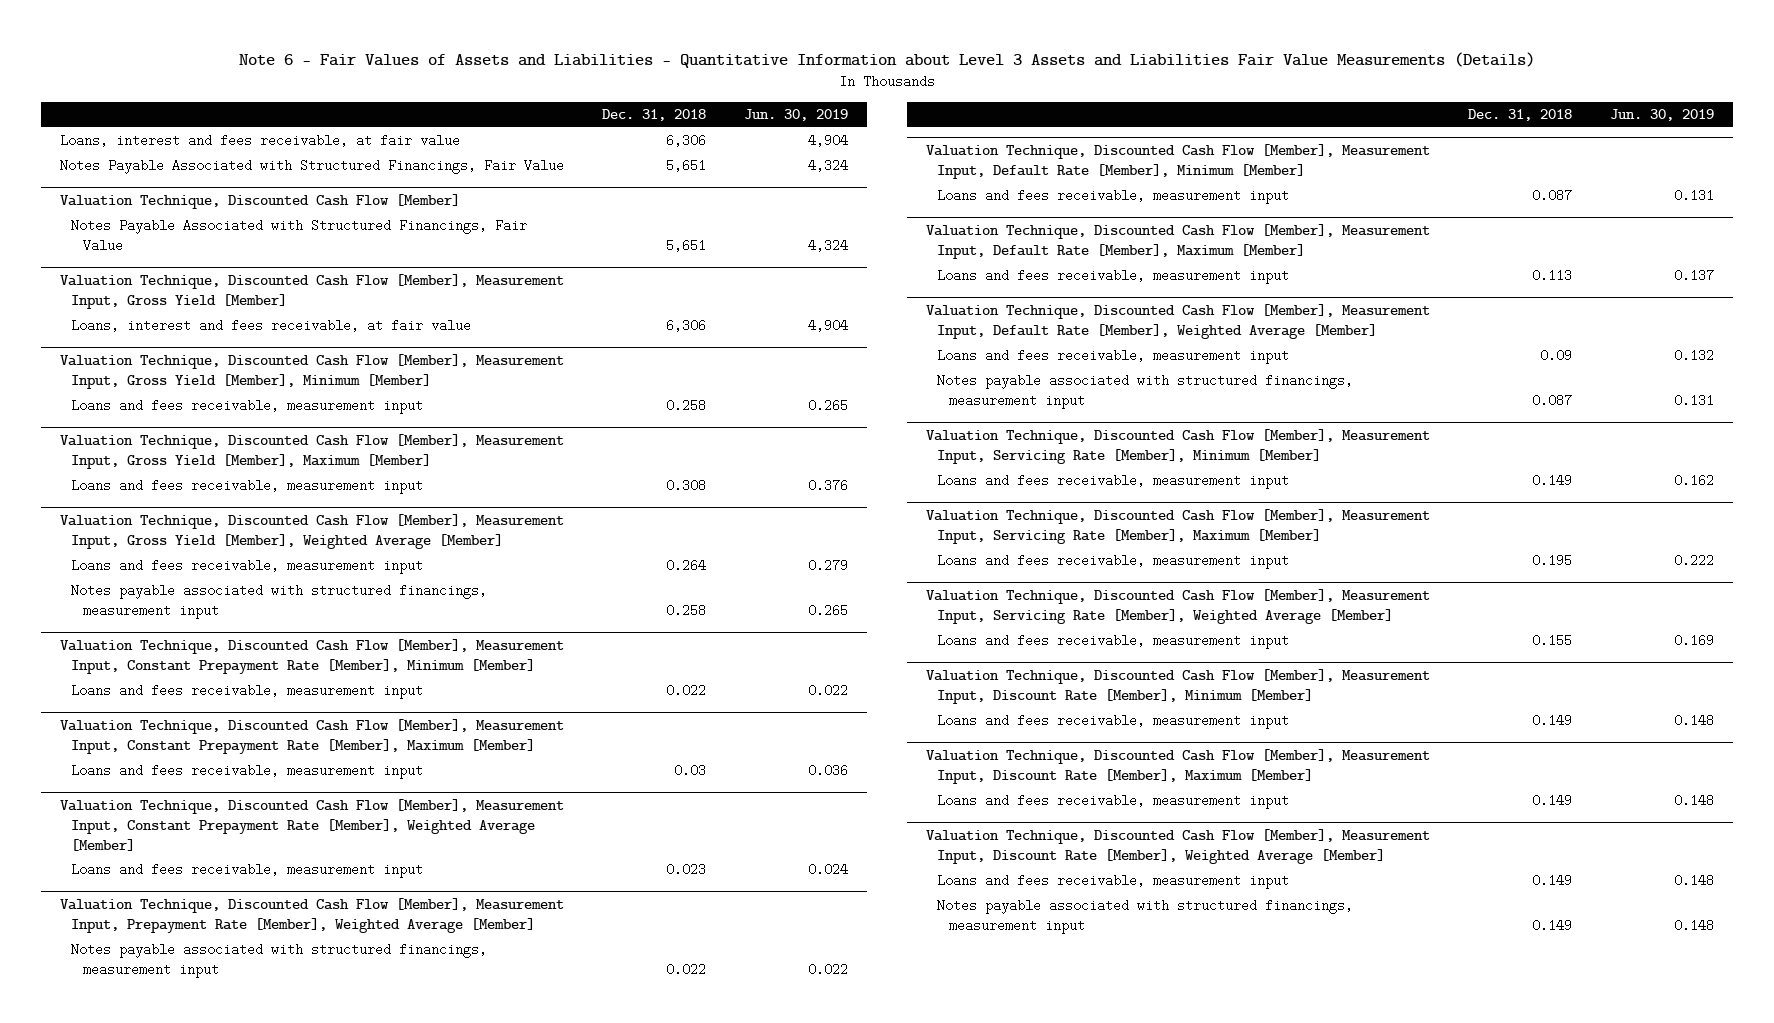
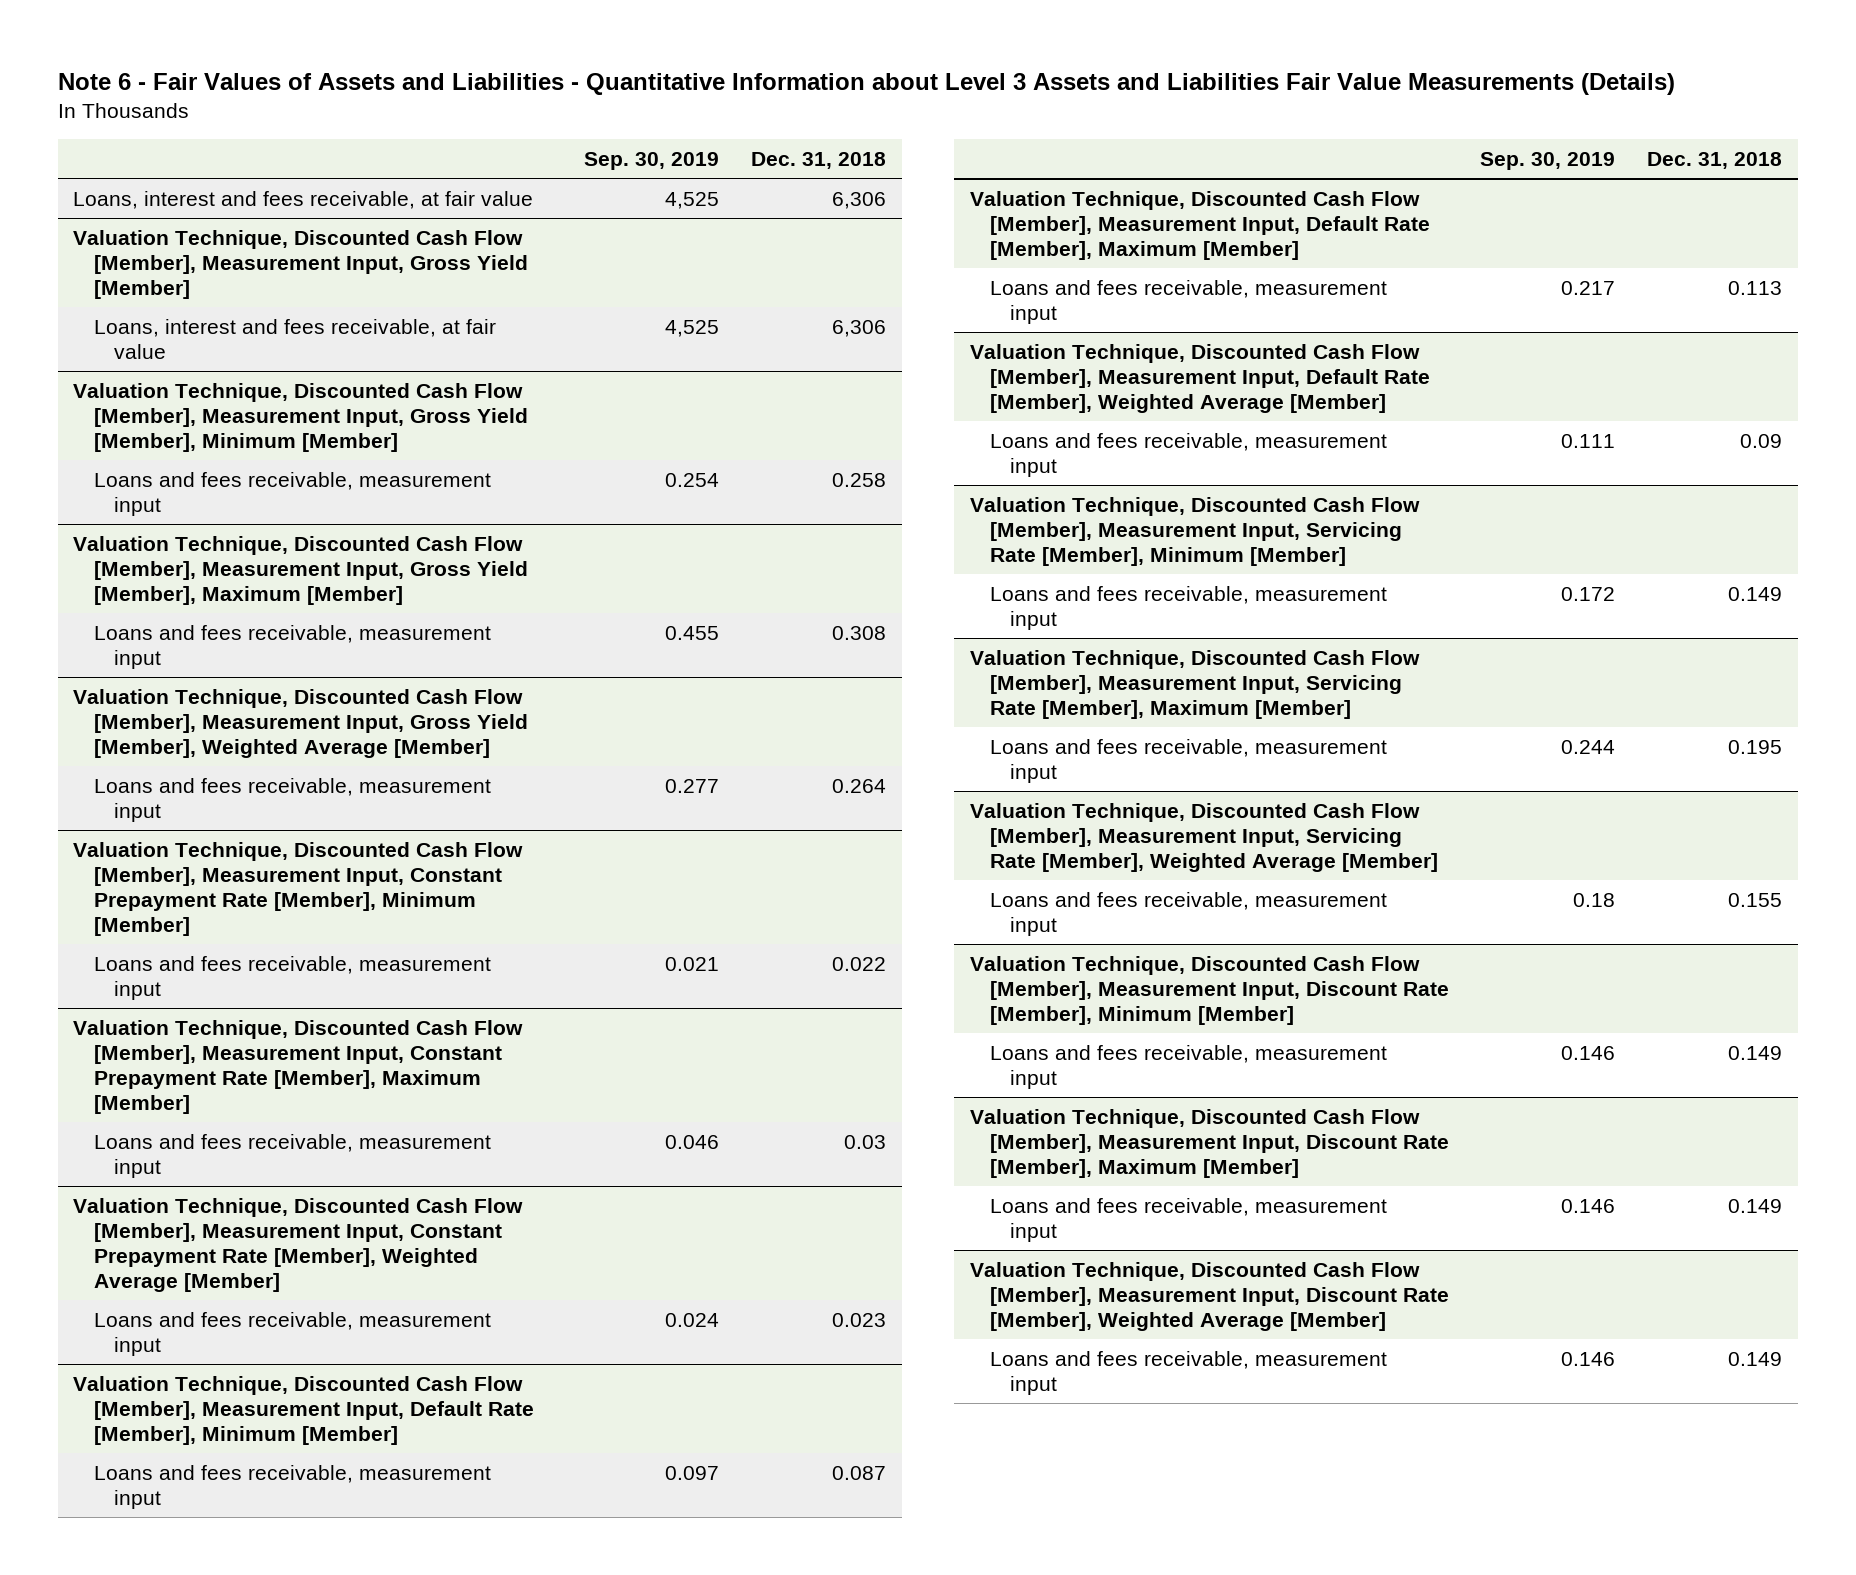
- | Dec. 31, 2018 | Jun. 30, 2019
+ | Sep. 30, 2019 | Dec. 31, 2018
- Notes Payable Associated with Structured Financings, Fair Value | 5,651 | 4,324
- Valuation Technique, Discounted Cash Flow [Member]
- Notes Payable Associated with Structured Financings, Fair Value | 5,651 | 4,324
@ Valuation Technique, Discounted Cash Flow [Member], Measurement Input, Gross Yield [Member], Weighted Average [Member]
- Notes payable associated with structured financings, measurement input | 0.258 | 0.265
- Valuation Technique, Discounted Cash Flow [Member], Measurement Input, Prepayment Rate [Member], Weighted Average [Member]
- Notes payable associated with structured financings, measurement input | 0.022 | 0.022
@ Valuation Technique, Discounted Cash Flow [Member], Measurement Input, Default Rate [Member], Weighted Average [Member]
- Notes payable associated with structured financings, measurement input | 0.087 | 0.131
@ Valuation Technique, Discounted Cash Flow [Member], Measurement Input, Discount Rate [Member], Weighted Average [Member]
- Notes payable associated with structured financings, measurement input | 0.149 | 0.148

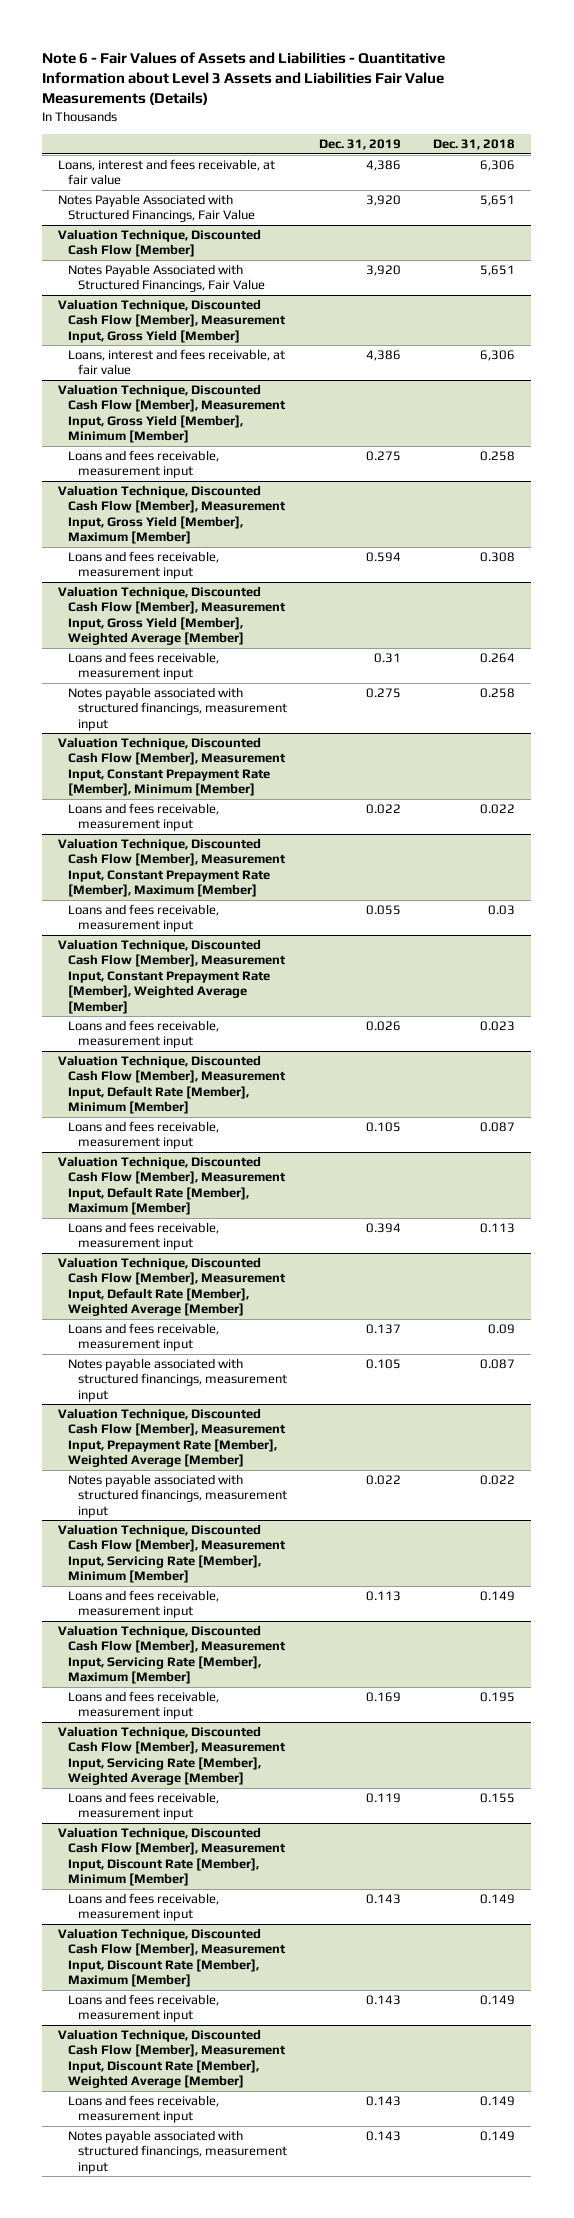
- | Sep. 30, 2019 | Dec. 31, 2018
+ | Dec. 31, 2019 | Dec. 31, 2018
+ Notes Payable Associated with Structured Financings, Fair Value | 3,920 | 5,651
+ Valuation Technique, Discounted Cash Flow [Member]
+ Notes Payable Associated with Structured Financings, Fair Value | 3,920 | 5,651
@ Valuation Technique, Discounted Cash Flow [Member], Measurement Input, Gross Yield [Member], Weighted Average [Member]
+ Notes payable associated with structured financings, measurement input | 0.275 | 0.258
@ Valuation Technique, Discounted Cash Flow [Member], Measurement Input, Default Rate [Member], Weighted Average [Member]
+ Notes payable associated with structured financings, measurement input | 0.105 | 0.087
+ Valuation Technique, Discounted Cash Flow [Member], Measurement Input, Prepayment Rate [Member], Weighted Average [Member]
+ Notes payable associated with structured financings, measurement input | 0.022 | 0.022
@ Valuation Technique, Discounted Cash Flow [Member], Measurement Input, Discount Rate [Member], Weighted Average [Member]
+ Notes payable associated with structured financings, measurement input | 0.143 | 0.149

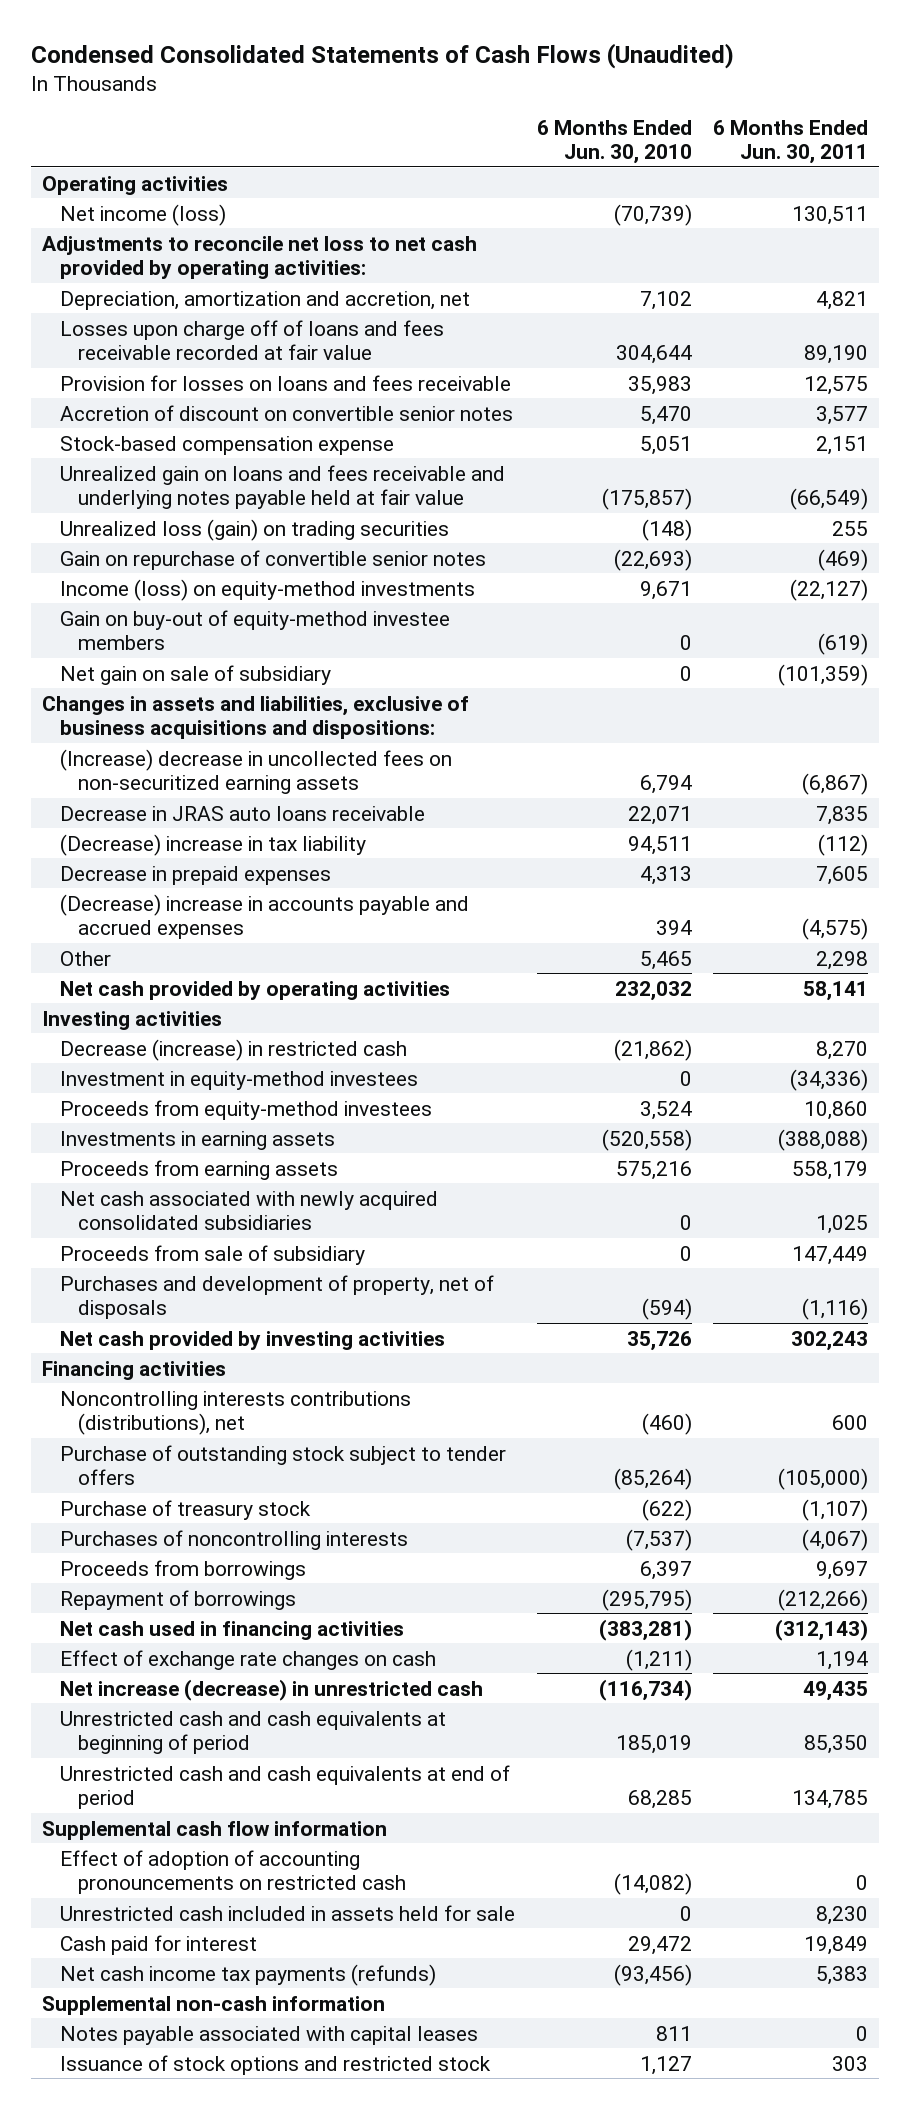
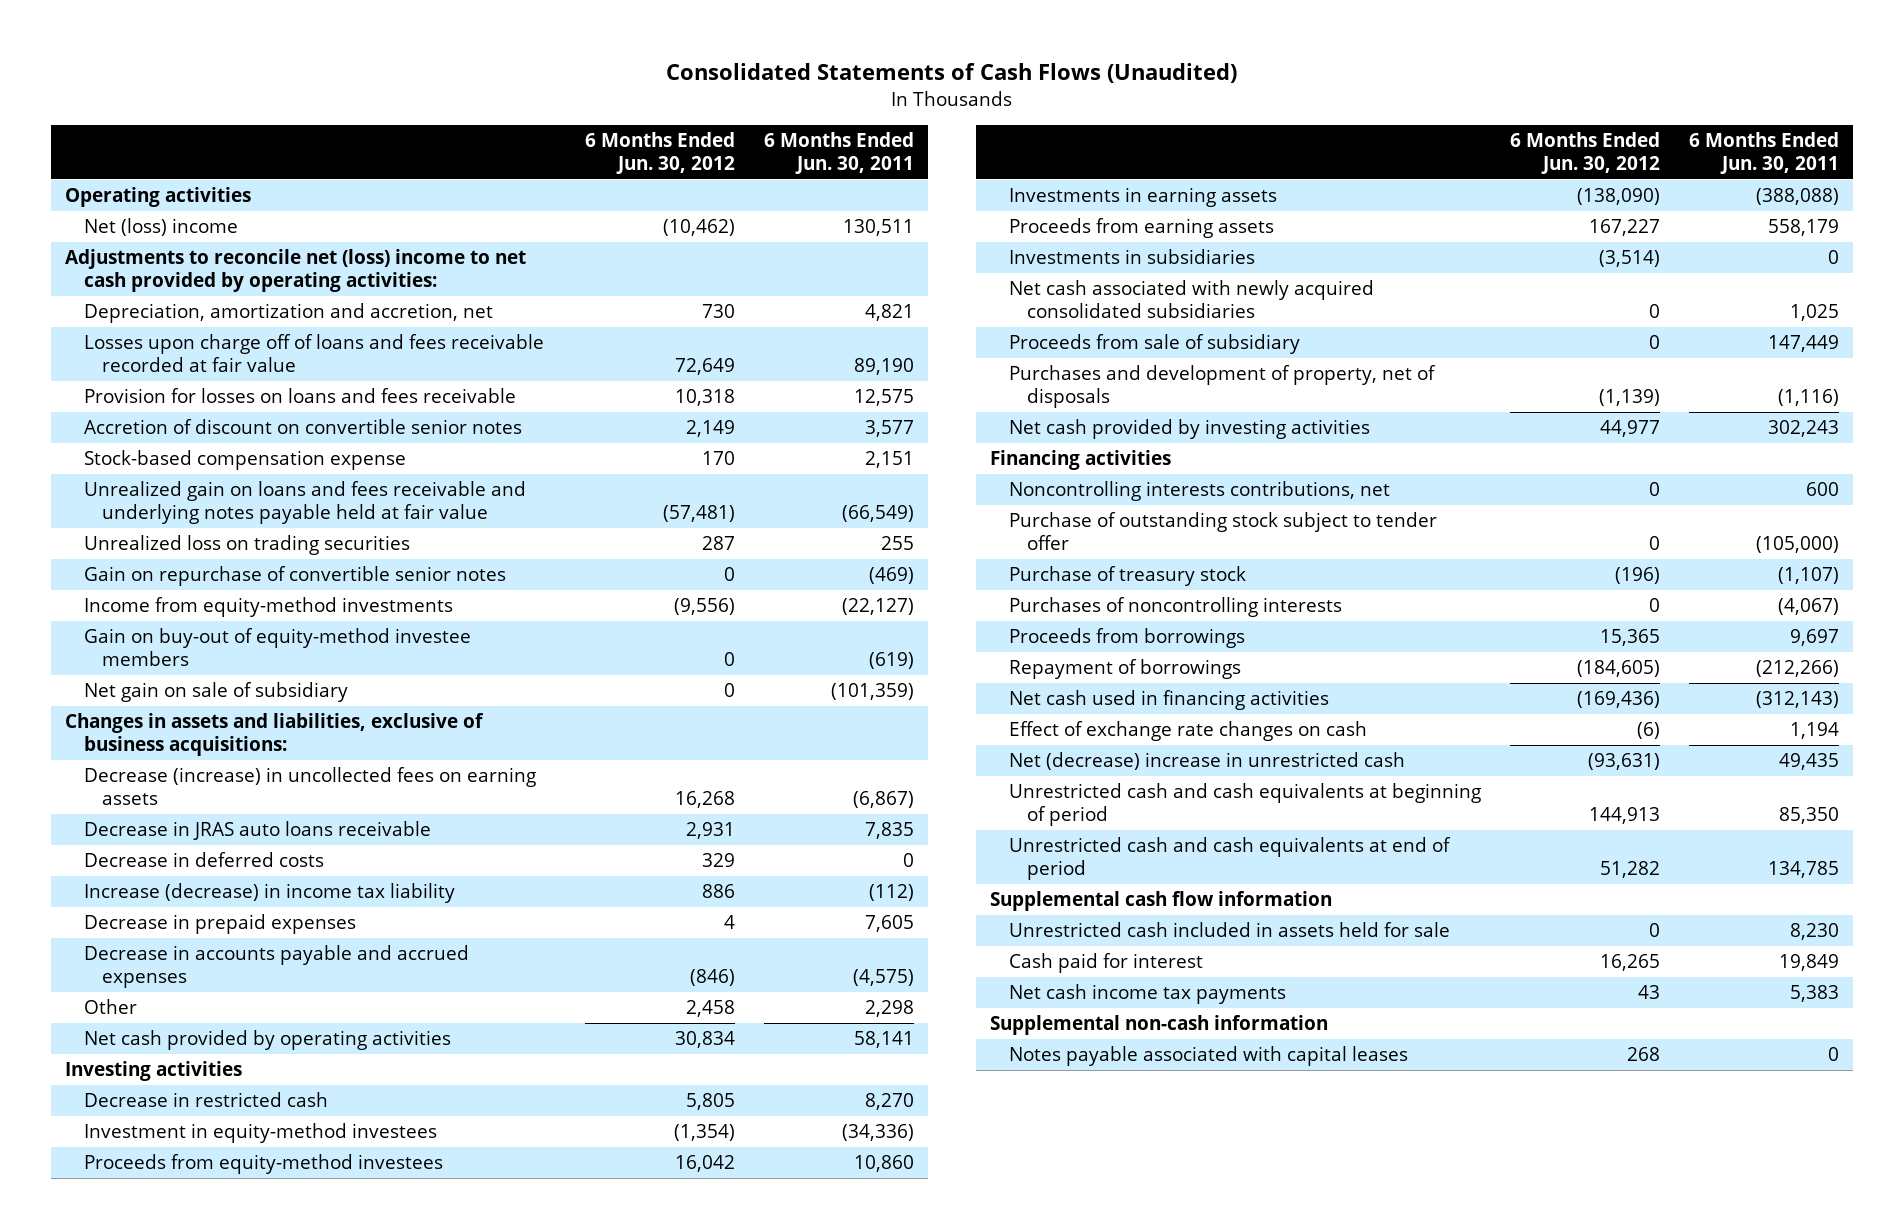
- Condensed Consolidated Statements of Cash Flows (Unaudited)
+ Consolidated Statements of Cash Flows (Unaudited)
- | 6 Months Ended Jun. 30, 2010 | 6 Months Ended Jun. 30, 2011
+ | 6 Months Ended Jun. 30, 2012 | 6 Months Ended Jun. 30, 2011
- Net income (loss) | (70,739) | 130,511
- Adjustments to reconcile net loss to net cash provided by operating activities:
+ Net (loss) income | (10,462) | 130,511
+ Adjustments to reconcile net (loss) income to net cash provided by operating activities:
- Unrealized loss (gain) on trading securities | (148) | 255
+ Unrealized loss on trading securities | 287 | 255
- Income (loss) on equity-method investments | 9,671 | (22,127)
+ Income from equity-method investments | (9,556) | (22,127)
- Changes in assets and liabilities, exclusive of business acquisitions and dispositions:
- (Increase) decrease in uncollected fees on non-securitized earning assets | 6,794 | (6,867)
+ Changes in assets and liabilities, exclusive of business acquisitions:
+ Decrease (increase) in uncollected fees on earning assets | 16,268 | (6,867)
- (Decrease) increase in tax liability | 94,511 | (112)
+ Decrease in deferred costs | 329 | 0
+ Increase (decrease) in income tax liability | 886 | (112)
- (Decrease) increase in accounts payable and accrued expenses | 394 | (4,575)
+ Decrease in accounts payable and accrued expenses | (846) | (4,575)
- Decrease (increase) in restricted cash | (21,862) | 8,270
+ Decrease in restricted cash | 5,805 | 8,270
+ Investments in subsidiaries | (3,514) | 0
- Noncontrolling interests contributions (distributions), net | (460) | 600
- Purchase of outstanding stock subject to tender offers | (85,264) | (105,000)
+ Noncontrolling interests contributions, net | 0 | 600
+ Purchase of outstanding stock subject to tender offer | 0 | (105,000)
- Net increase (decrease) in unrestricted cash | (116,734) | 49,435
+ Net (decrease) increase in unrestricted cash | (93,631) | 49,435
- Effect of adoption of accounting pronouncements on restricted cash | (14,082) | 0
- Net cash income tax payments (refunds) | (93,456) | 5,383
+ Net cash income tax payments | 43 | 5,383
- Issuance of stock options and restricted stock | 1,127 | 303

